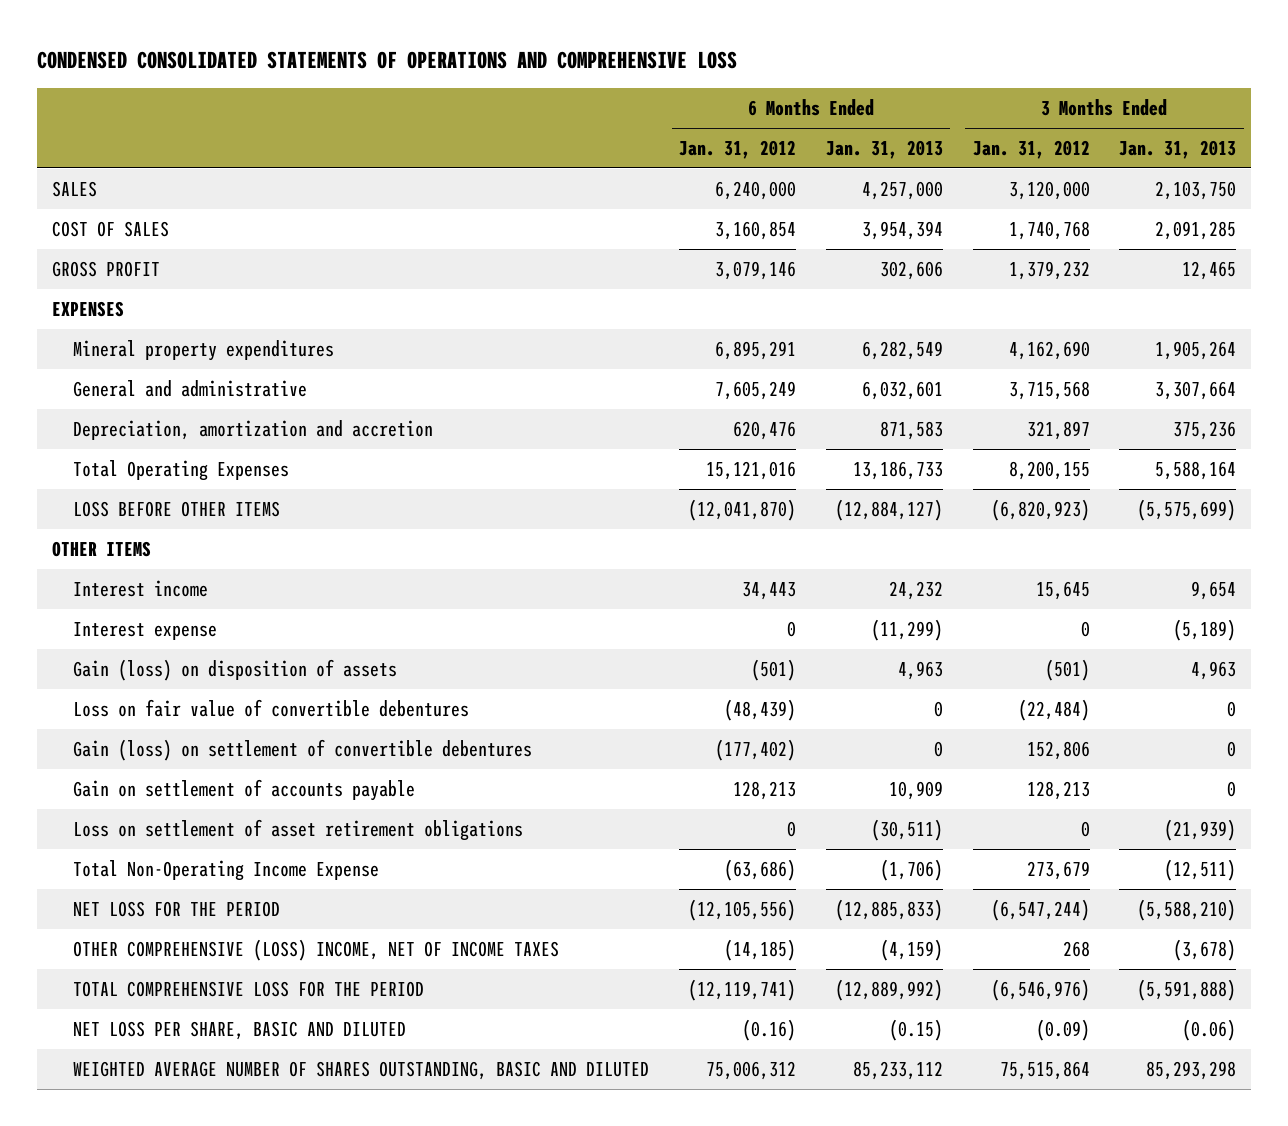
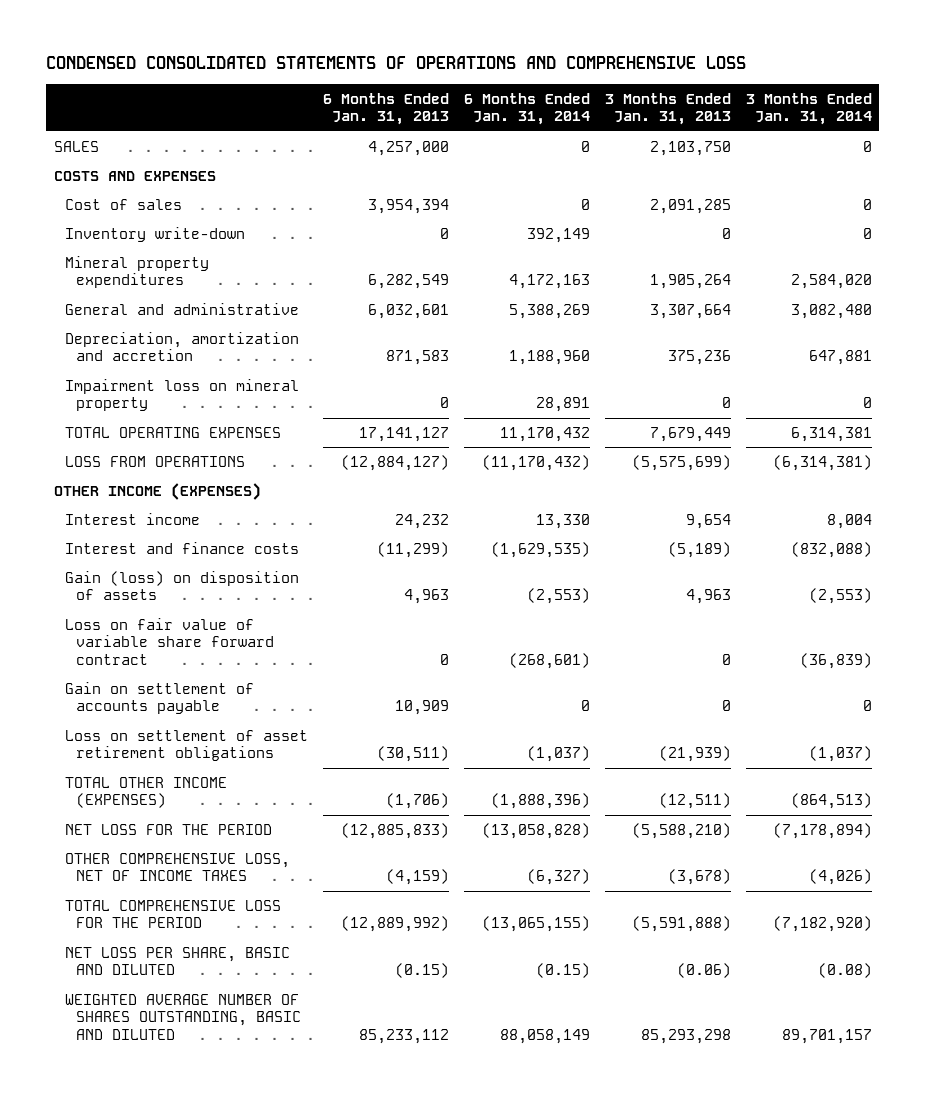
- | 6 Months Ended Jan. 31, 2012 | 6 Months Ended Jan. 31, 2013 | 3 Months Ended Jan. 31, 2012 | 3 Months Ended Jan. 31, 2013
+ | 6 Months Ended Jan. 31, 2013 | 6 Months Ended Jan. 31, 2014 | 3 Months Ended Jan. 31, 2013 | 3 Months Ended Jan. 31, 2014
- COST OF SALES | 3,160,854 | 3,954,394 | 1,740,768 | 2,091,285
- GROSS PROFIT | 3,079,146 | 302,606 | 1,379,232 | 12,465
- EXPENSES
+ COSTS AND EXPENSES
+ Cost of sales | 3,954,394 | 0 | 2,091,285 | 0
+ Inventory write-down | 0 | 392,149 | 0 | 0
- Total Operating Expenses | 15,121,016 | 13,186,733 | 8,200,155 | 5,588,164
- LOSS BEFORE OTHER ITEMS | (12,041,870) | (12,884,127) | (6,820,923) | (5,575,699)
- OTHER ITEMS
+ Impairment loss on mineral property | 0 | 28,891 | 0 | 0
+ TOTAL OPERATING EXPENSES | 17,141,127 | 11,170,432 | 7,679,449 | 6,314,381
+ LOSS FROM OPERATIONS | (12,884,127) | (11,170,432) | (5,575,699) | (6,314,381)
+ OTHER INCOME (EXPENSES)
- Interest expense | 0 | (11,299) | 0 | (5,189)
+ Interest and finance costs | (11,299) | (1,629,535) | (5,189) | (832,088)
- Loss on fair value of convertible debentures | (48,439) | 0 | (22,484) | 0
- Gain (loss) on settlement of convertible debentures | (177,402) | 0 | 152,806 | 0
+ Loss on fair value of variable share forward contract | 0 | (268,601) | 0 | (36,839)
- Total Non-Operating Income Expense | (63,686) | (1,706) | 273,679 | (12,511)
+ TOTAL OTHER INCOME (EXPENSES) | (1,706) | (1,888,396) | (12,511) | (864,513)
- OTHER COMPREHENSIVE (LOSS) INCOME, NET OF INCOME TAXES | (14,185) | (4,159) | 268 | (3,678)
+ OTHER COMPREHENSIVE LOSS, NET OF INCOME TAXES | (4,159) | (6,327) | (3,678) | (4,026)

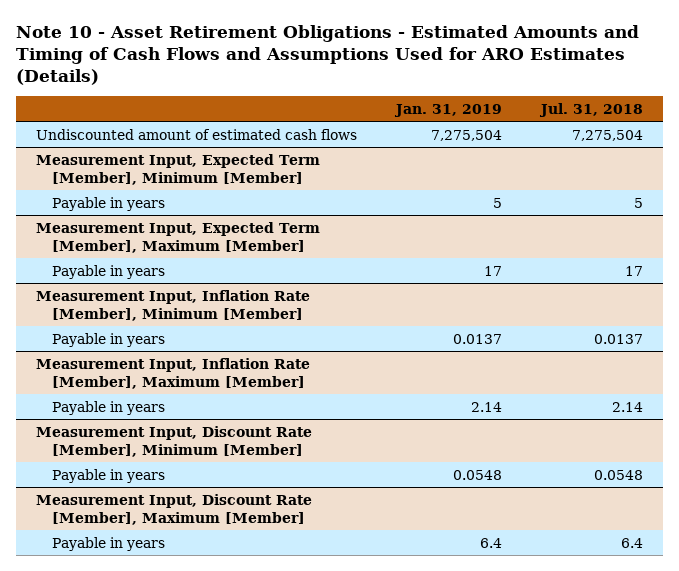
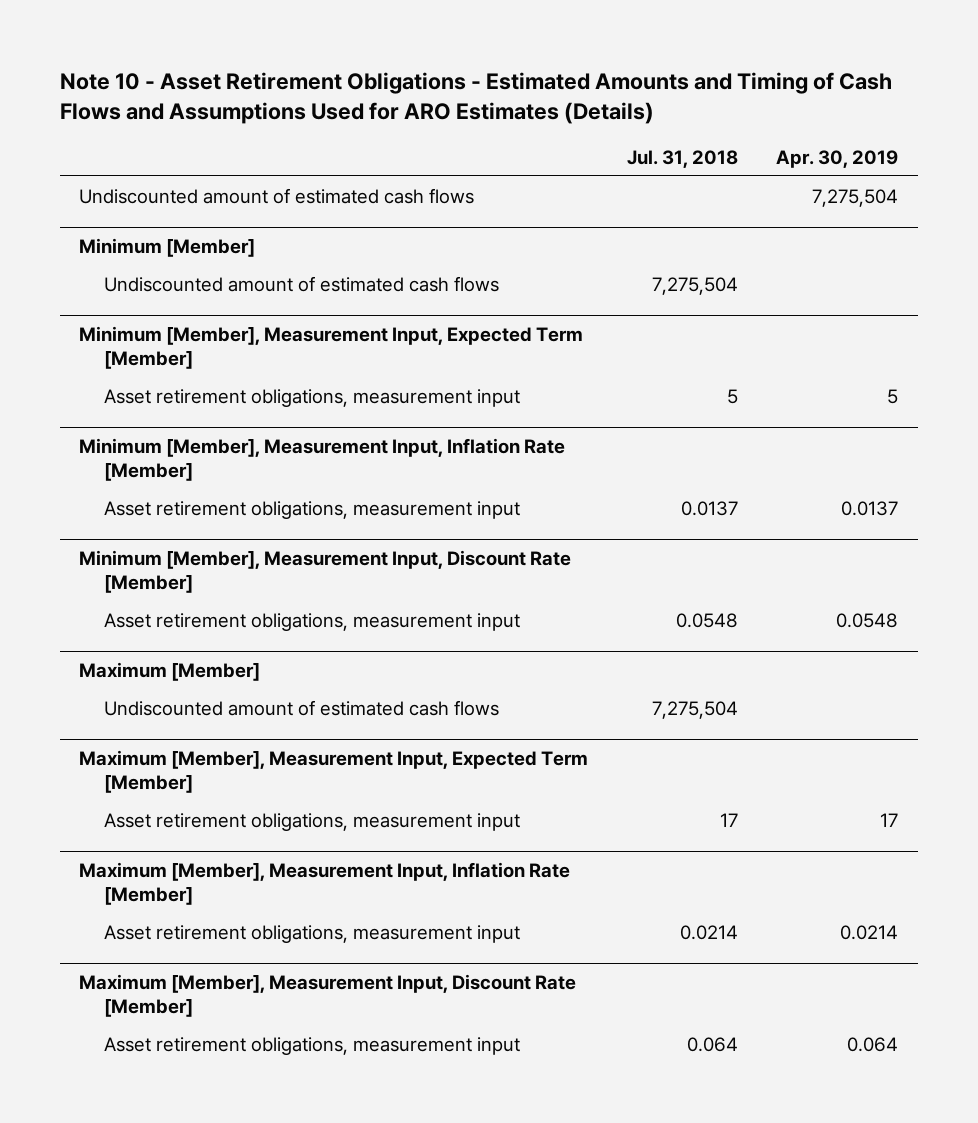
- | Jan. 31, 2019 | Jul. 31, 2018
+ | Jul. 31, 2018 | Apr. 30, 2019
+ Undiscounted amount of estimated cash flows | | 7,275,504
+ Minimum [Member]
- Measurement Input, Expected Term [Member], Minimum [Member]
- Payable in years | 5 | 5
- Measurement Input, Expected Term [Member], Maximum [Member]
- Payable in years | 17 | 17
- Measurement Input, Inflation Rate [Member], Minimum [Member]
- Payable in years | 0.0137 | 0.0137
- Measurement Input, Inflation Rate [Member], Maximum [Member]
- Payable in years | 2.14 | 2.14
- Measurement Input, Discount Rate [Member], Minimum [Member]
- Payable in years | 0.0548 | 0.0548
- Measurement Input, Discount Rate [Member], Maximum [Member]
- Payable in years | 6.4 | 6.4
+ Minimum [Member], Measurement Input, Expected Term [Member]
+ Asset retirement obligations, measurement input | 5 | 5
+ Minimum [Member], Measurement Input, Inflation Rate [Member]
+ Asset retirement obligations, measurement input | 0.0137 | 0.0137
+ Minimum [Member], Measurement Input, Discount Rate [Member]
+ Asset retirement obligations, measurement input | 0.0548 | 0.0548
+ Maximum [Member]
+ Undiscounted amount of estimated cash flows | 7,275,504 |
+ Maximum [Member], Measurement Input, Expected Term [Member]
+ Asset retirement obligations, measurement input | 17 | 17
+ Maximum [Member], Measurement Input, Inflation Rate [Member]
+ Asset retirement obligations, measurement input | 0.0214 | 0.0214
+ Maximum [Member], Measurement Input, Discount Rate [Member]
+ Asset retirement obligations, measurement input | 0.064 | 0.064

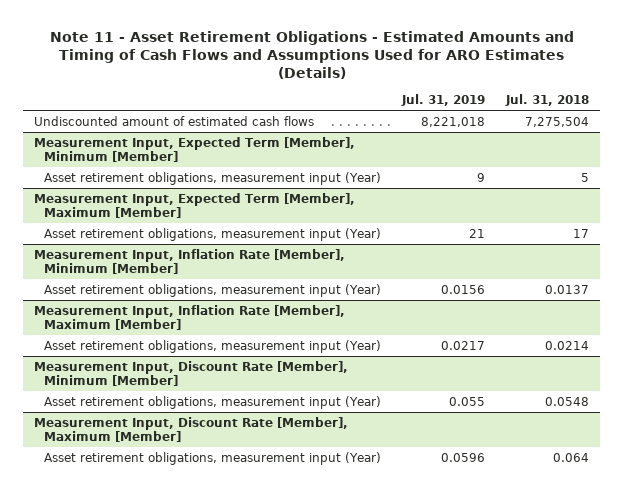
- Note 10 - Asset Retirement Obligations - Estimated Amounts and Timing of Cash Flows and Assumptions Used for ARO Estimates (Details)
+ Note 11 - Asset Retirement Obligations - Estimated Amounts and Timing of Cash Flows and Assumptions Used for ARO Estimates (Details)
- | Jul. 31, 2018 | Apr. 30, 2019
+ | Jul. 31, 2019 | Jul. 31, 2018
- Undiscounted amount of estimated cash flows | | 7,275,504
- Minimum [Member]
- Minimum [Member], Measurement Input, Expected Term [Member]
- Asset retirement obligations, measurement input | 5 | 5
- Minimum [Member], Measurement Input, Inflation Rate [Member]
- Asset retirement obligations, measurement input | 0.0137 | 0.0137
- Minimum [Member], Measurement Input, Discount Rate [Member]
- Asset retirement obligations, measurement input | 0.0548 | 0.0548
- Maximum [Member]
- Undiscounted amount of estimated cash flows | 7,275,504 |
- Maximum [Member], Measurement Input, Expected Term [Member]
- Asset retirement obligations, measurement input | 17 | 17
- Maximum [Member], Measurement Input, Inflation Rate [Member]
- Asset retirement obligations, measurement input | 0.0214 | 0.0214
- Maximum [Member], Measurement Input, Discount Rate [Member]
- Asset retirement obligations, measurement input | 0.064 | 0.064
+ Measurement Input, Expected Term [Member], Minimum [Member]
+ Asset retirement obligations, measurement input (Year) | 9 | 5
+ Measurement Input, Expected Term [Member], Maximum [Member]
+ Asset retirement obligations, measurement input (Year) | 21 | 17
+ Measurement Input, Inflation Rate [Member], Minimum [Member]
+ Asset retirement obligations, measurement input (Year) | 0.0156 | 0.0137
+ Measurement Input, Inflation Rate [Member], Maximum [Member]
+ Asset retirement obligations, measurement input (Year) | 0.0217 | 0.0214
+ Measurement Input, Discount Rate [Member], Minimum [Member]
+ Asset retirement obligations, measurement input (Year) | 0.055 | 0.0548
+ Measurement Input, Discount Rate [Member], Maximum [Member]
+ Asset retirement obligations, measurement input (Year) | 0.0596 | 0.064

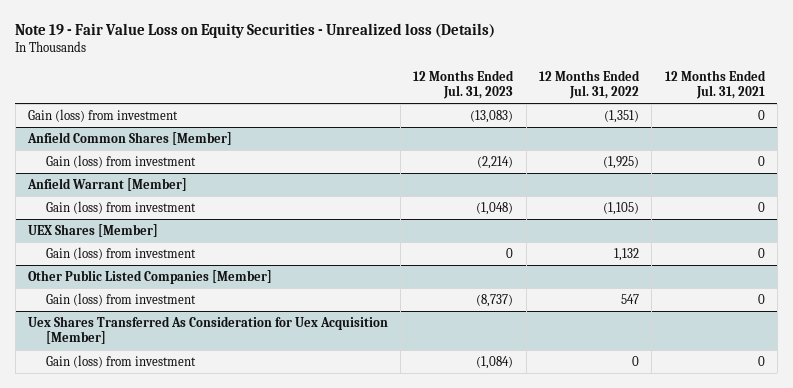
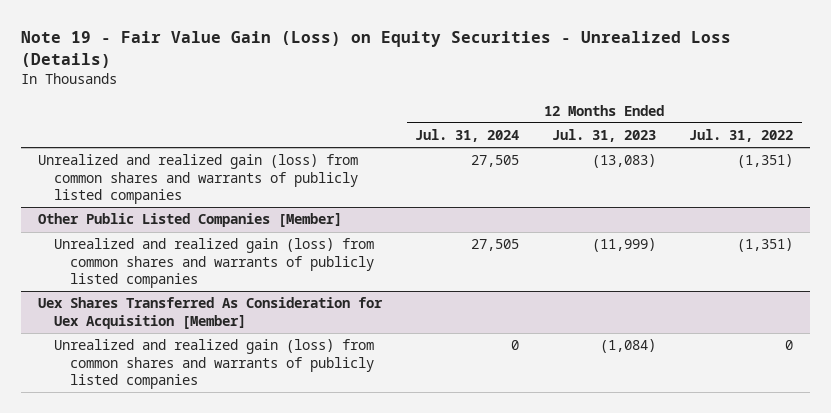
- Note 19 - Fair Value Loss on Equity Securities - Unrealized loss (Details)
+ Note 19 - Fair Value Gain (Loss) on Equity Securities - Unrealized Loss (Details)
- | 12 Months Ended Jul. 31, 2023 | 12 Months Ended Jul. 31, 2022 | 12 Months Ended Jul. 31, 2021
+ | 12 Months Ended Jul. 31, 2024 | 12 Months Ended Jul. 31, 2023 | 12 Months Ended Jul. 31, 2022
- Gain (loss) from investment | (13,083) | (1,351) | 0
- Anfield Common Shares [Member]
- Gain (loss) from investment | (2,214) | (1,925) | 0
- Anfield Warrant [Member]
- Gain (loss) from investment | (1,048) | (1,105) | 0
- UEX Shares [Member]
- Gain (loss) from investment | 0 | 1,132 | 0
+ Unrealized and realized gain (loss) from common shares and warrants of publicly listed companies | 27,505 | (13,083) | (1,351)
@ Other Public Listed Companies [Member]
- Gain (loss) from investment | (8,737) | 547 | 0
+ Unrealized and realized gain (loss) from common shares and warrants of publicly listed companies | 27,505 | (11,999) | (1,351)
@ Uex Shares Transferred As Consideration for Uex Acquisition [Member]
- Gain (loss) from investment | (1,084) | 0 | 0
+ Unrealized and realized gain (loss) from common shares and warrants of publicly listed companies | 0 | (1,084) | 0

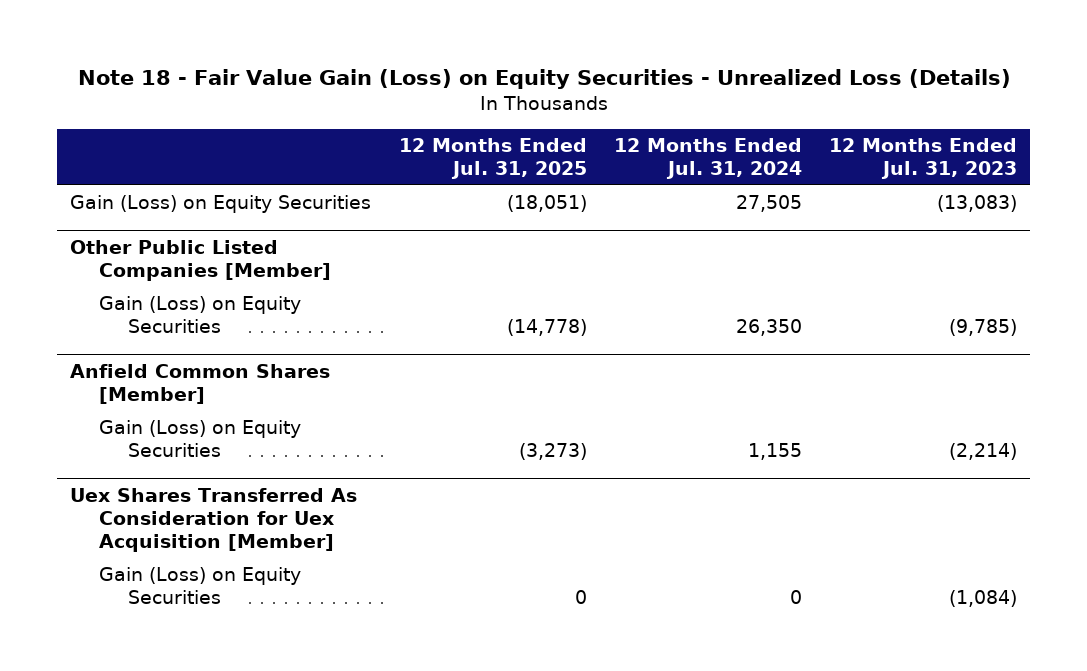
- Note 19 - Fair Value Gain (Loss) on Equity Securities - Unrealized Loss (Details)
+ Note 18 - Fair Value Gain (Loss) on Equity Securities - Unrealized Loss (Details)
- | 12 Months Ended Jul. 31, 2024 | 12 Months Ended Jul. 31, 2023 | 12 Months Ended Jul. 31, 2022
+ | 12 Months Ended Jul. 31, 2025 | 12 Months Ended Jul. 31, 2024 | 12 Months Ended Jul. 31, 2023
- Unrealized and realized gain (loss) from common shares and warrants of publicly listed companies | 27,505 | (13,083) | (1,351)
+ Gain (Loss) on Equity Securities | (18,051) | 27,505 | (13,083)
@ Other Public Listed Companies [Member]
- Unrealized and realized gain (loss) from common shares and warrants of publicly listed companies | 27,505 | (11,999) | (1,351)
+ Gain (Loss) on Equity Securities | (14,778) | 26,350 | (9,785)
+ Anfield Common Shares [Member]
+ Gain (Loss) on Equity Securities | (3,273) | 1,155 | (2,214)
@ Uex Shares Transferred As Consideration for Uex Acquisition [Member]
- Unrealized and realized gain (loss) from common shares and warrants of publicly listed companies | 0 | (1,084) | 0
+ Gain (Loss) on Equity Securities | 0 | 0 | (1,084)

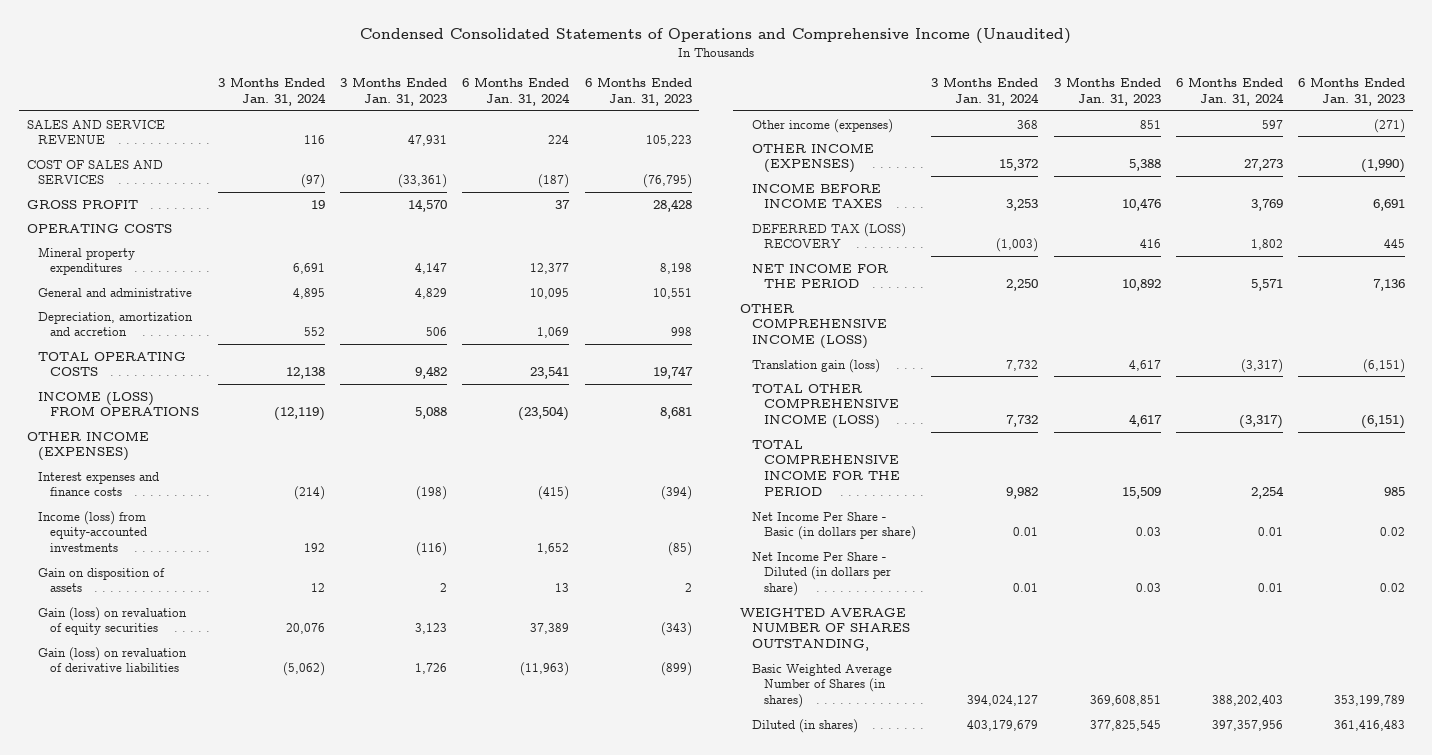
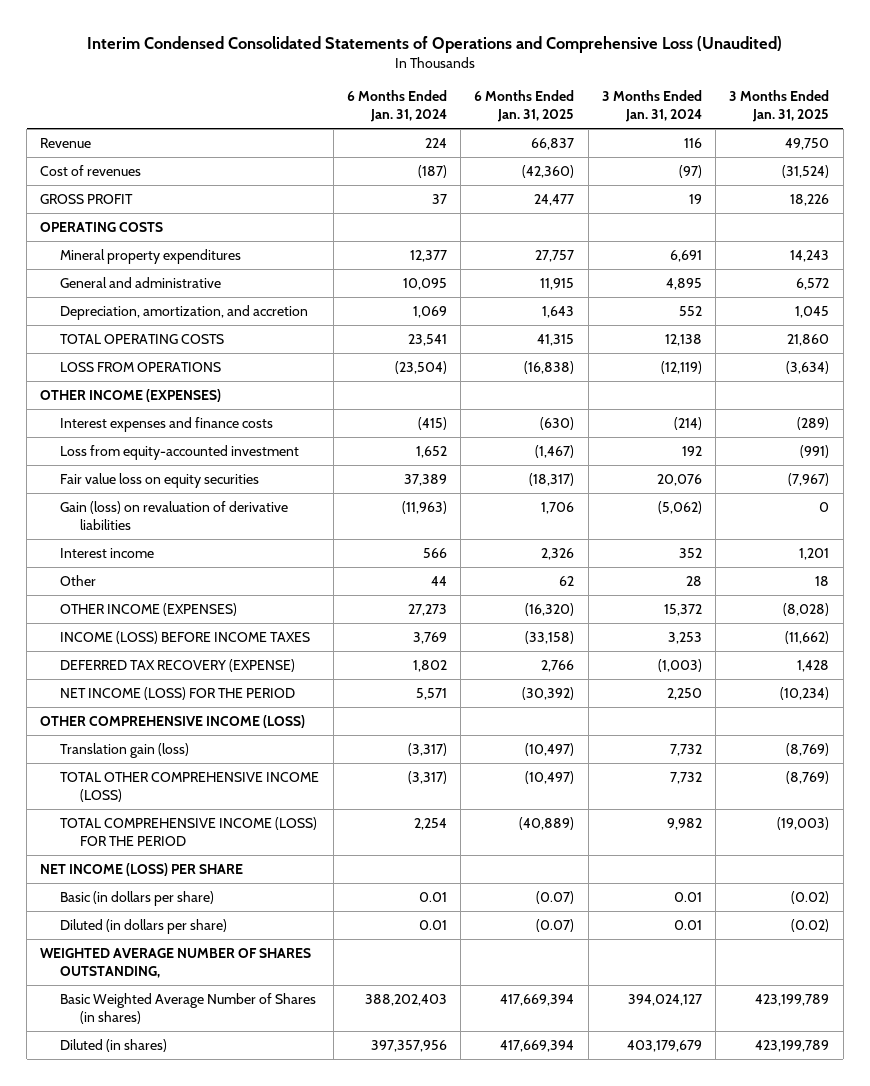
- Condensed Consolidated Statements of Operations and Comprehensive Income (Unaudited)
+ Interim Condensed Consolidated Statements of Operations and Comprehensive Loss (Unaudited)
- | 3 Months Ended Jan. 31, 2024 | 3 Months Ended Jan. 31, 2023 | 6 Months Ended Jan. 31, 2024 | 6 Months Ended Jan. 31, 2023
+ | 6 Months Ended Jan. 31, 2024 | 6 Months Ended Jan. 31, 2025 | 3 Months Ended Jan. 31, 2024 | 3 Months Ended Jan. 31, 2025
- SALES AND SERVICE REVENUE | 116 | 47,931 | 224 | 105,223
- COST OF SALES AND SERVICES | (97) | (33,361) | (187) | (76,795)
+ Revenue | 224 | 66,837 | 116 | 49,750
+ Cost of revenues | (187) | (42,360) | (97) | (31,524)
- Depreciation, amortization and accretion | 552 | 506 | 1,069 | 998
+ Depreciation, amortization, and accretion | 1,069 | 1,643 | 552 | 1,045
- INCOME (LOSS) FROM OPERATIONS | (12,119) | 5,088 | (23,504) | 8,681
+ LOSS FROM OPERATIONS | (23,504) | (16,838) | (12,119) | (3,634)
- Income (loss) from equity-accounted investments | 192 | (116) | 1,652 | (85)
- Gain on disposition of assets | 12 | 2 | 13 | 2
- Gain (loss) on revaluation of equity securities | 20,076 | 3,123 | 37,389 | (343)
+ Loss from equity-accounted investment | 1,652 | (1,467) | 192 | (991)
+ Fair value loss on equity securities | 37,389 | (18,317) | 20,076 | (7,967)
- Other income (expenses) | 368 | 851 | 597 | (271)
+ Interest income | 566 | 2,326 | 352 | 1,201
+ Other | 44 | 62 | 28 | 18
- INCOME BEFORE INCOME TAXES | 3,253 | 10,476 | 3,769 | 6,691
- DEFERRED TAX (LOSS) RECOVERY | (1,003) | 416 | 1,802 | 445
- NET INCOME FOR THE PERIOD | 2,250 | 10,892 | 5,571 | 7,136
+ INCOME (LOSS) BEFORE INCOME TAXES | 3,769 | (33,158) | 3,253 | (11,662)
+ DEFERRED TAX RECOVERY (EXPENSE) | 1,802 | 2,766 | (1,003) | 1,428
+ NET INCOME (LOSS) FOR THE PERIOD | 5,571 | (30,392) | 2,250 | (10,234)
- TOTAL COMPREHENSIVE INCOME FOR THE PERIOD | 9,982 | 15,509 | 2,254 | 985
- Net Income Per Share - Basic (in dollars per share) | 0.01 | 0.03 | 0.01 | 0.02
- Net Income Per Share - Diluted (in dollars per share) | 0.01 | 0.03 | 0.01 | 0.02
+ TOTAL COMPREHENSIVE INCOME (LOSS) FOR THE PERIOD | 2,254 | (40,889) | 9,982 | (19,003)
+ NET INCOME (LOSS) PER SHARE
+ Basic (in dollars per share) | 0.01 | (0.07) | 0.01 | (0.02)
+ Diluted (in dollars per share) | 0.01 | (0.07) | 0.01 | (0.02)

